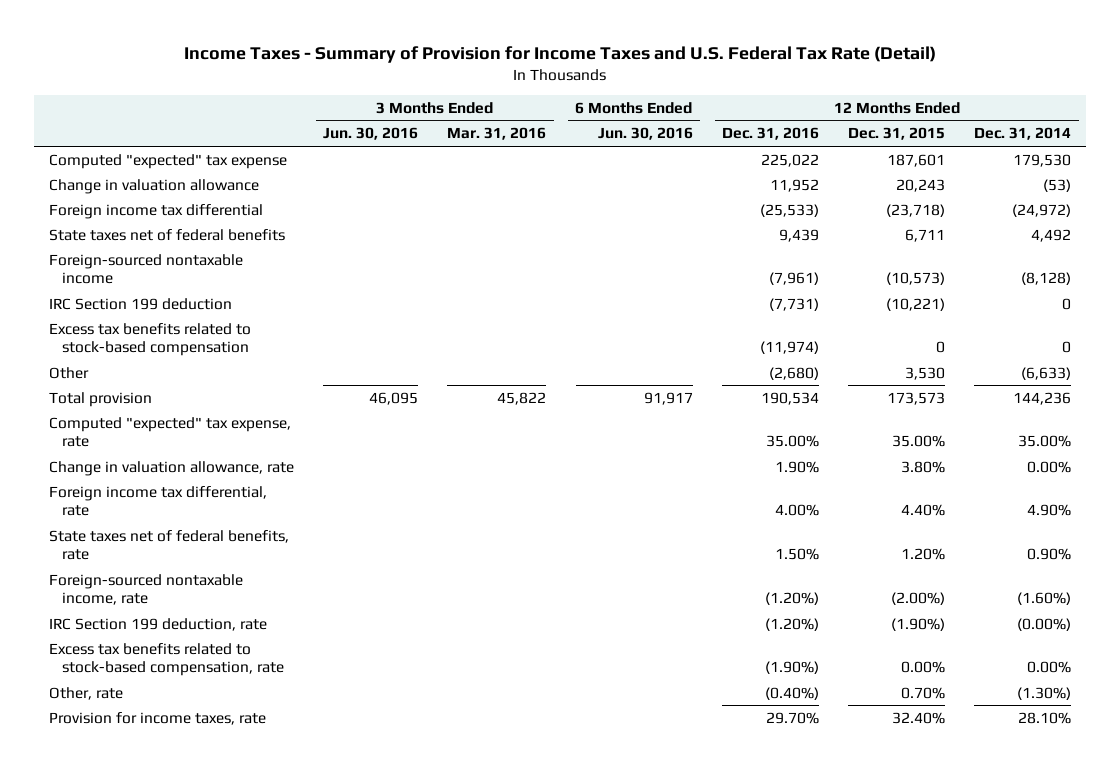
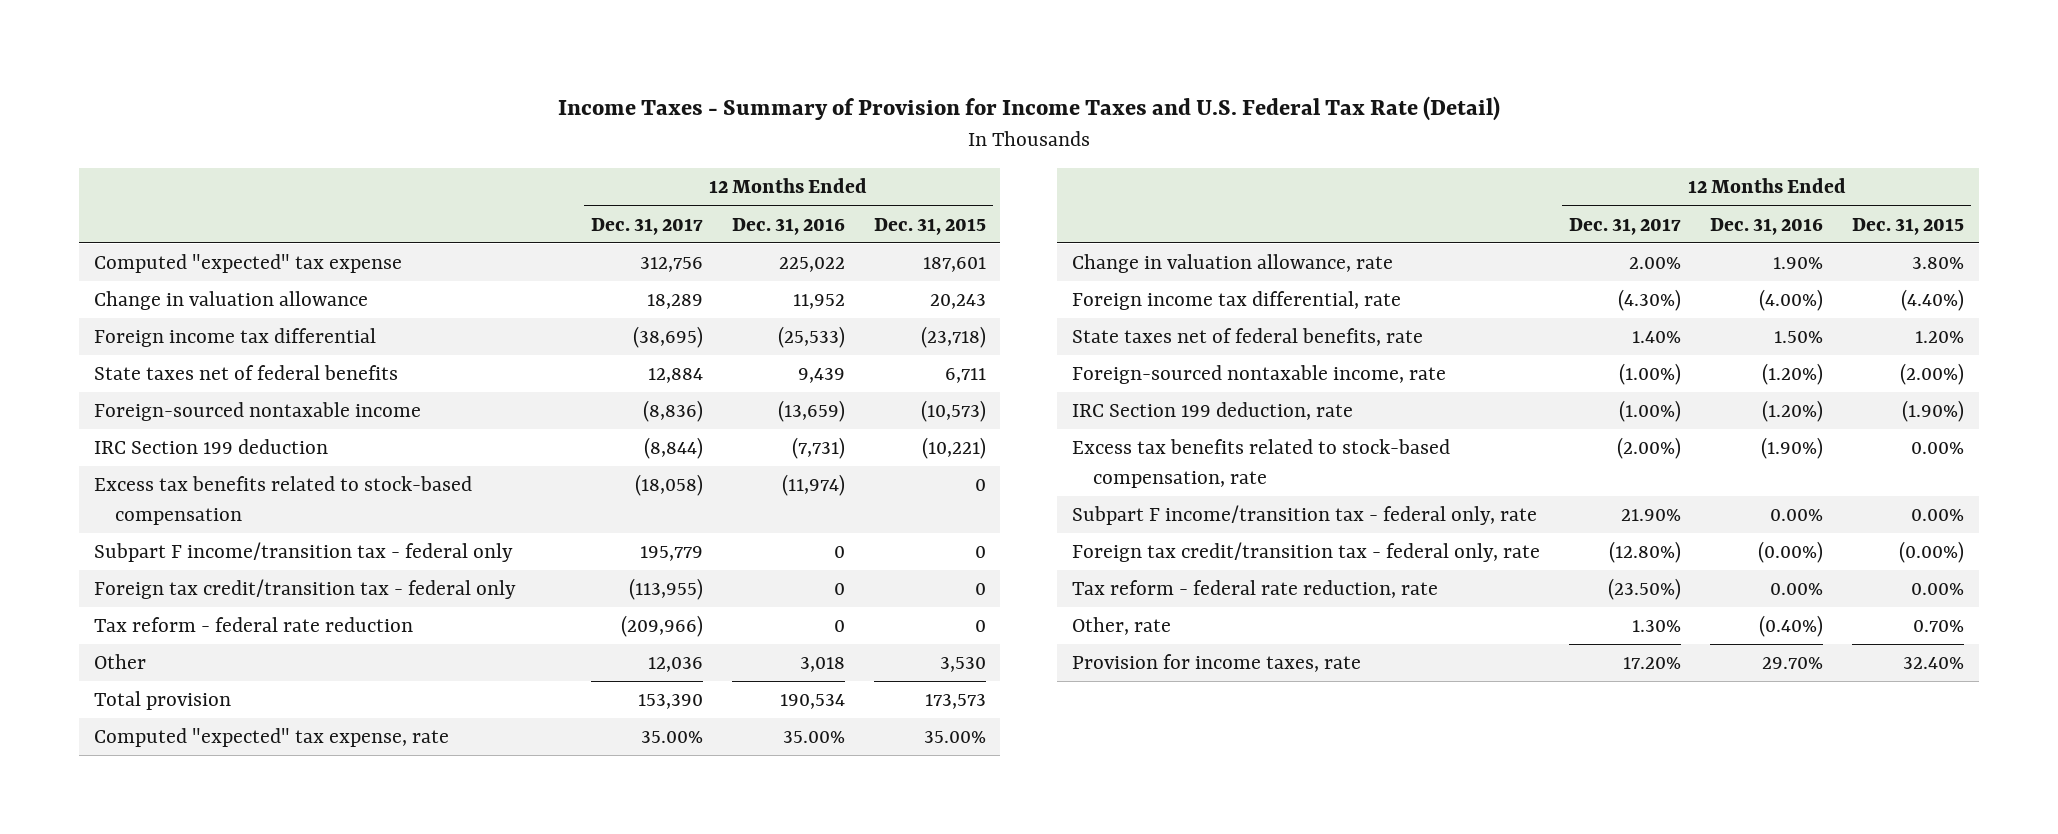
- | 3 Months Ended Jun. 30, 2016 | 3 Months Ended Mar. 31, 2016 | 6 Months Ended Jun. 30, 2016 | 12 Months Ended Dec. 31, 2016 | 12 Months Ended Dec. 31, 2015 | 12 Months Ended Dec. 31, 2014
+ | 12 Months Ended Dec. 31, 2017 | 12 Months Ended Dec. 31, 2016 | 12 Months Ended Dec. 31, 2015
- Foreign-sourced nontaxable income | | | | (7,961) | (10,573) | (8,128)
+ Foreign-sourced nontaxable income | (8,836) | (13,659) | (10,573)
- Other | | | | (2,680) | 3,530 | (6,633)
+ Subpart F income/transition tax - federal only | 195,779 | 0 | 0
+ Foreign tax credit/transition tax - federal only | (113,955) | 0 | 0
+ Tax reform - federal rate reduction | (209,966) | 0 | 0
+ Other | 12,036 | 3,018 | 3,530
- Foreign income tax differential, rate | | | | 4.00% | 4.40% | 4.90%
+ Foreign income tax differential, rate | (4.30%) | (4.00%) | (4.40%)
+ Subpart F income/transition tax - federal only, rate | 21.90% | 0.00% | 0.00%
+ Foreign tax credit/transition tax - federal only, rate | (12.80%) | (0.00%) | (0.00%)
+ Tax reform - federal rate reduction, rate | (23.50%) | 0.00% | 0.00%

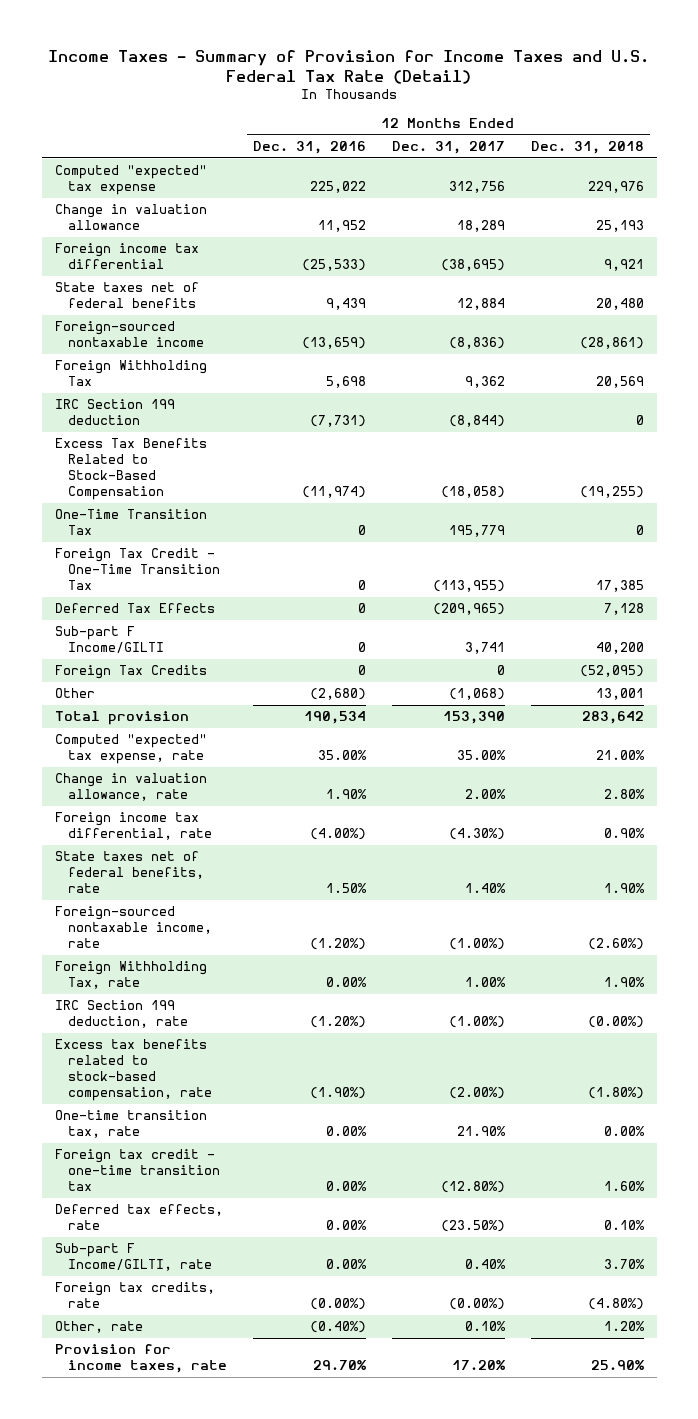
- | 12 Months Ended Dec. 31, 2017 | 12 Months Ended Dec. 31, 2016 | 12 Months Ended Dec. 31, 2015
+ | 12 Months Ended Dec. 31, 2016 | 12 Months Ended Dec. 31, 2017 | 12 Months Ended Dec. 31, 2018
+ Foreign Withholding Tax | 5,698 | 9,362 | 20,569
- Excess tax benefits related to stock-based compensation | (18,058) | (11,974) | 0
- Subpart F income/transition tax - federal only | 195,779 | 0 | 0
- Foreign tax credit/transition tax - federal only | (113,955) | 0 | 0
- Tax reform - federal rate reduction | (209,966) | 0 | 0
- Other | 12,036 | 3,018 | 3,530
+ Excess Tax Benefits Related to Stock-Based Compensation | (11,974) | (18,058) | (19,255)
+ One-Time Transition Tax | 0 | 195,779 | 0
+ Foreign Tax Credit - One-Time Transition Tax | 0 | (113,955) | 17,385
+ Deferred Tax Effects | 0 | (209,965) | 7,128
+ Sub-part F Income/GILTI | 0 | 3,741 | 40,200
+ Foreign Tax Credits | 0 | 0 | (52,095)
+ Other | (2,680) | (1,068) | 13,001
+ Foreign Withholding Tax, rate | 0.00% | 1.00% | 1.90%
- Subpart F income/transition tax - federal only, rate | 21.90% | 0.00% | 0.00%
- Foreign tax credit/transition tax - federal only, rate | (12.80%) | (0.00%) | (0.00%)
- Tax reform - federal rate reduction, rate | (23.50%) | 0.00% | 0.00%
- Other, rate | 1.30% | (0.40%) | 0.70%
+ One-time transition tax, rate | 0.00% | 21.90% | 0.00%
+ Foreign tax credit - one-time transition tax | 0.00% | (12.80%) | 1.60%
+ Deferred tax effects, rate | 0.00% | (23.50%) | 0.10%
+ Sub-part F Income/GILTI, rate | 0.00% | 0.40% | 3.70%
+ Foreign tax credits, rate | (0.00%) | (0.00%) | (4.80%)
+ Other, rate | (0.40%) | 0.10% | 1.20%

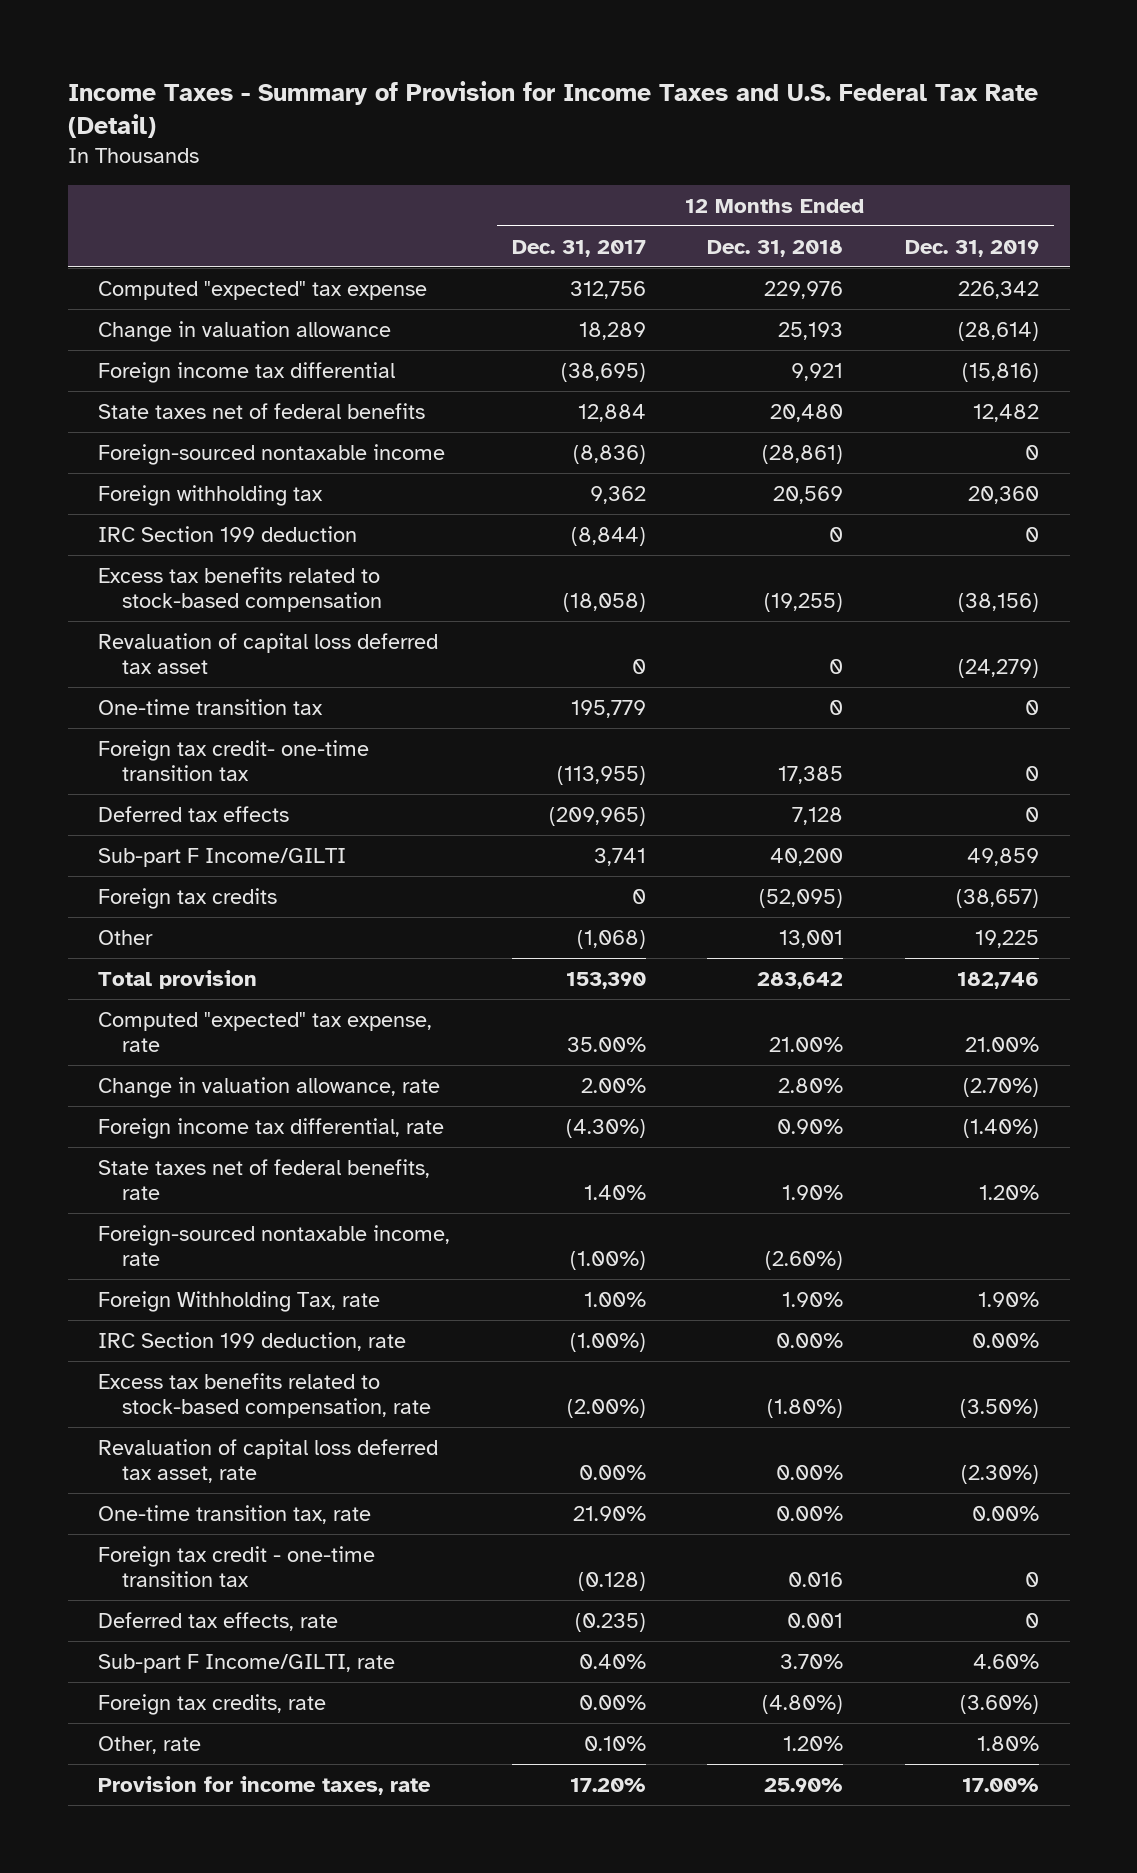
- | 12 Months Ended Dec. 31, 2016 | 12 Months Ended Dec. 31, 2017 | 12 Months Ended Dec. 31, 2018
+ | 12 Months Ended Dec. 31, 2017 | 12 Months Ended Dec. 31, 2018 | 12 Months Ended Dec. 31, 2019
- Foreign Withholding Tax | 5,698 | 9,362 | 20,569
+ Foreign withholding tax | 9,362 | 20,569 | 20,360
- Excess Tax Benefits Related to Stock-Based Compensation | (11,974) | (18,058) | (19,255)
- One-Time Transition Tax | 0 | 195,779 | 0
- Foreign Tax Credit - One-Time Transition Tax | 0 | (113,955) | 17,385
- Deferred Tax Effects | 0 | (209,965) | 7,128
+ Excess tax benefits related to stock-based compensation | (18,058) | (19,255) | (38,156)
+ Revaluation of capital loss deferred tax asset | 0 | 0 | (24,279)
+ One-time transition tax | 195,779 | 0 | 0
+ Foreign tax credit- one-time transition tax | (113,955) | 17,385 | 0
+ Deferred tax effects | (209,965) | 7,128 | 0
- Foreign Tax Credits | 0 | 0 | (52,095)
+ Foreign tax credits | 0 | (52,095) | (38,657)
- IRC Section 199 deduction, rate | (1.20%) | (1.00%) | (0.00%)
+ IRC Section 199 deduction, rate | (1.00%) | 0.00% | 0.00%
+ Revaluation of capital loss deferred tax asset, rate | 0.00% | 0.00% | (2.30%)
- Foreign tax credit - one-time transition tax | 0.00% | (12.80%) | 1.60%
- Deferred tax effects, rate | 0.00% | (23.50%) | 0.10%
+ Foreign tax credit - one-time transition tax | (0.128) | 0.016 | 0
+ Deferred tax effects, rate | (0.235) | 0.001 | 0
- Foreign tax credits, rate | (0.00%) | (0.00%) | (4.80%)
+ Foreign tax credits, rate | 0.00% | (4.80%) | (3.60%)

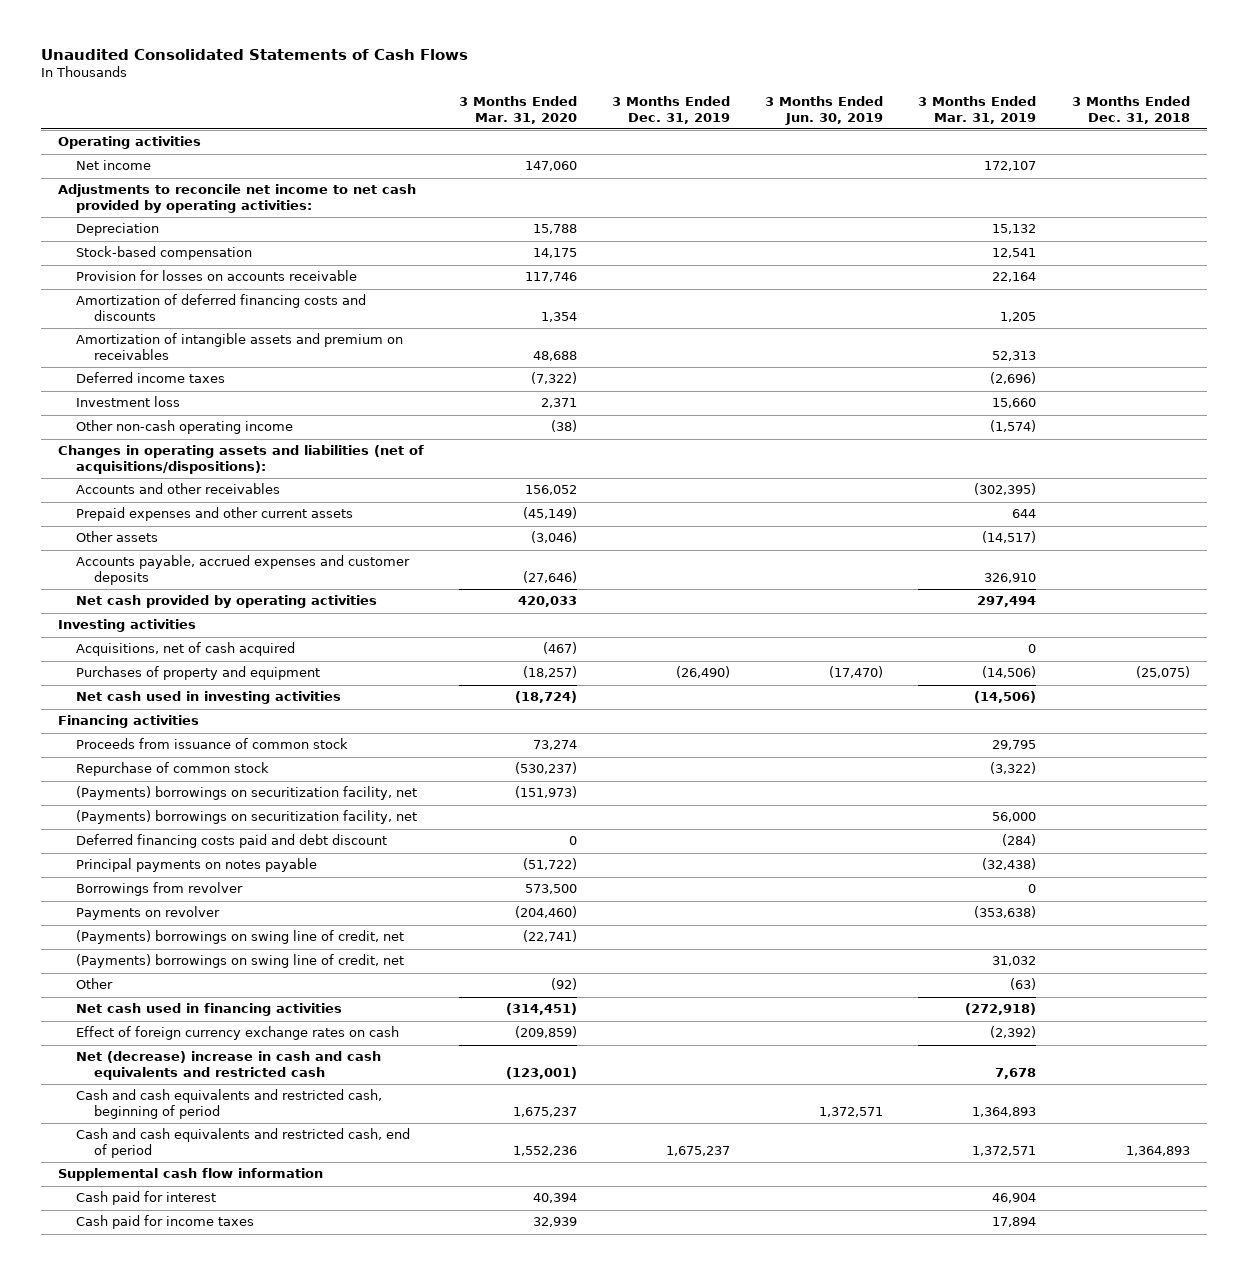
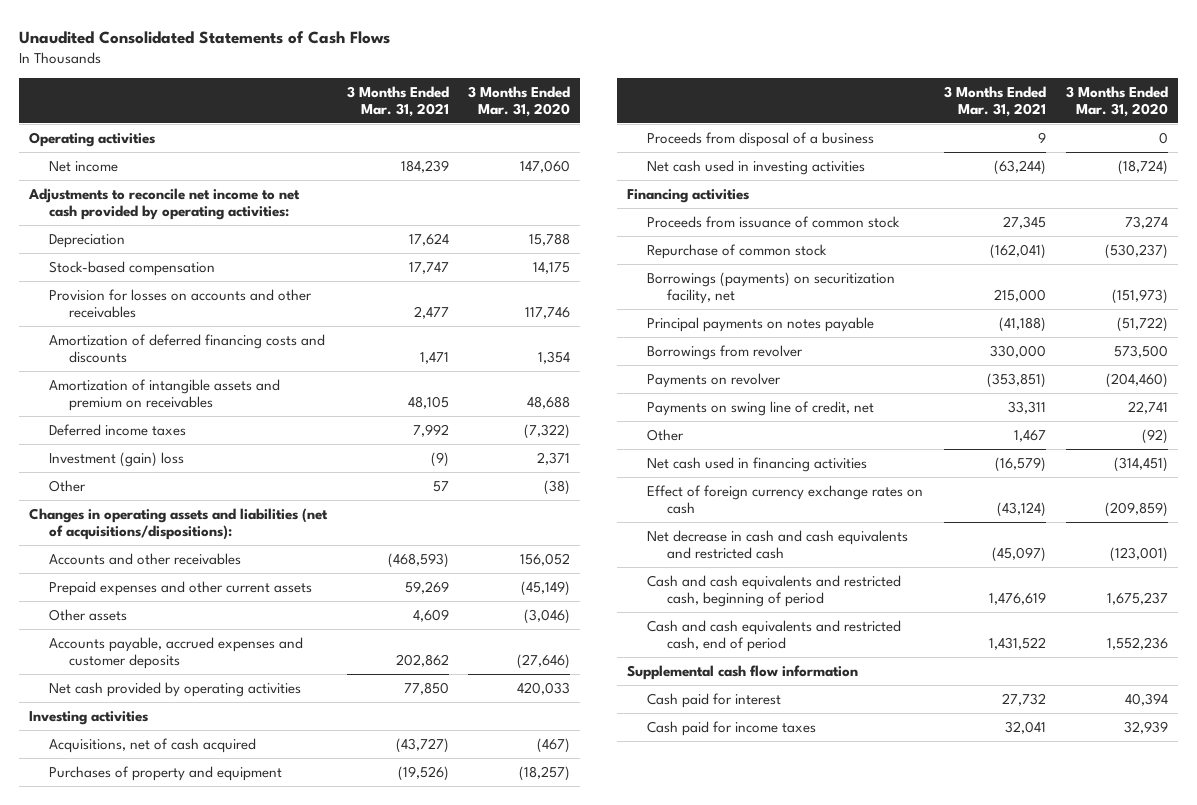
- | 3 Months Ended Mar. 31, 2020 | 3 Months Ended Dec. 31, 2019 | 3 Months Ended Jun. 30, 2019 | 3 Months Ended Mar. 31, 2019 | 3 Months Ended Dec. 31, 2018
+ | 3 Months Ended Mar. 31, 2021 | 3 Months Ended Mar. 31, 2020
- Provision for losses on accounts receivable | 117,746 | | | 22,164 |
+ Provision for losses on accounts and other receivables | 2,477 | 117,746
- Investment loss | 2,371 | | | 15,660 |
- Other non-cash operating income | (38) | | | (1,574) |
+ Investment (gain) loss | (9) | 2,371
+ Other | 57 | (38)
+ Proceeds from disposal of a business | 9 | 0
- (Payments) borrowings on securitization facility, net | (151,973) | | | |
- (Payments) borrowings on securitization facility, net | | | | 56,000 |
- Deferred financing costs paid and debt discount | 0 | | | (284) |
+ Borrowings (payments) on securitization facility, net | 215,000 | (151,973)
- (Payments) borrowings on swing line of credit, net | (22,741) | | | |
- (Payments) borrowings on swing line of credit, net | | | | 31,032 |
+ Payments on swing line of credit, net | 33,311 | 22,741
- Net (decrease) increase in cash and cash equivalents and restricted cash | (123,001) | | | 7,678 |
+ Net decrease in cash and cash equivalents and restricted cash | (45,097) | (123,001)

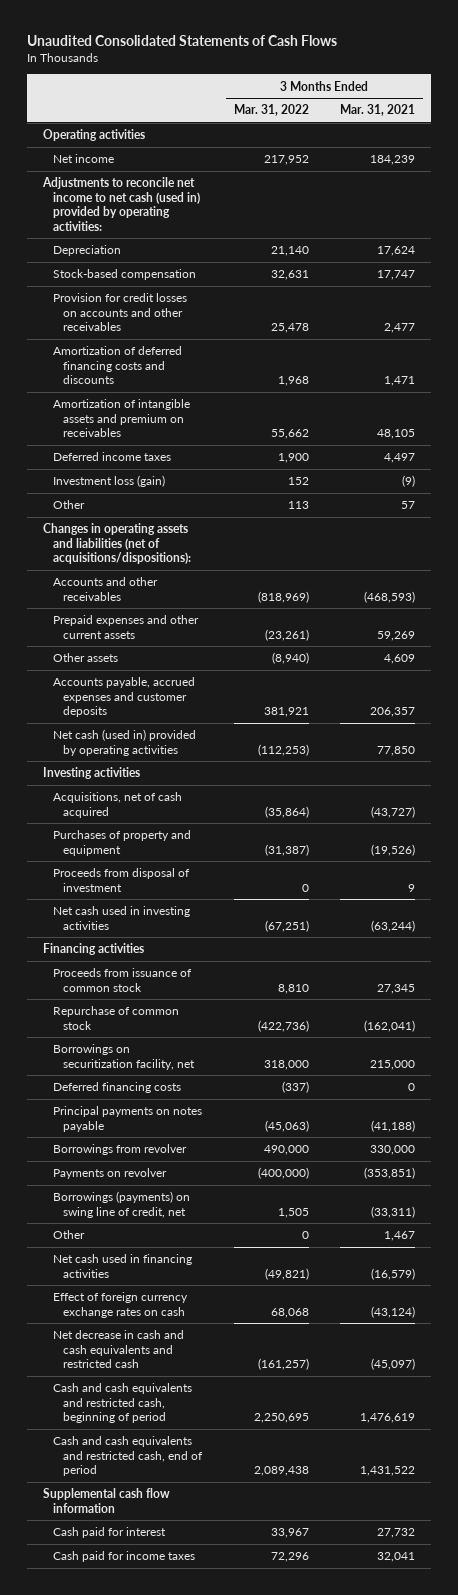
- | 3 Months Ended Mar. 31, 2021 | 3 Months Ended Mar. 31, 2020
+ | 3 Months Ended Mar. 31, 2022 | 3 Months Ended Mar. 31, 2021
- Adjustments to reconcile net income to net cash provided by operating activities:
+ Adjustments to reconcile net income to net cash (used in) provided by operating activities:
- Provision for losses on accounts and other receivables | 2,477 | 117,746
+ Provision for credit losses on accounts and other receivables | 25,478 | 2,477
- Deferred income taxes | 7,992 | (7,322)
- Investment (gain) loss | (9) | 2,371
+ Deferred income taxes | 1,900 | 4,497
+ Investment loss (gain) | 152 | (9)
- Accounts payable, accrued expenses and customer deposits | 202,862 | (27,646)
- Net cash provided by operating activities | 77,850 | 420,033
+ Accounts payable, accrued expenses and customer deposits | 381,921 | 206,357
+ Net cash (used in) provided by operating activities | (112,253) | 77,850
- Proceeds from disposal of a business | 9 | 0
+ Proceeds from disposal of investment | 0 | 9
- Borrowings (payments) on securitization facility, net | 215,000 | (151,973)
+ Borrowings on securitization facility, net | 318,000 | 215,000
+ Deferred financing costs | (337) | 0
- Payments on swing line of credit, net | 33,311 | 22,741
+ Borrowings (payments) on swing line of credit, net | 1,505 | (33,311)

